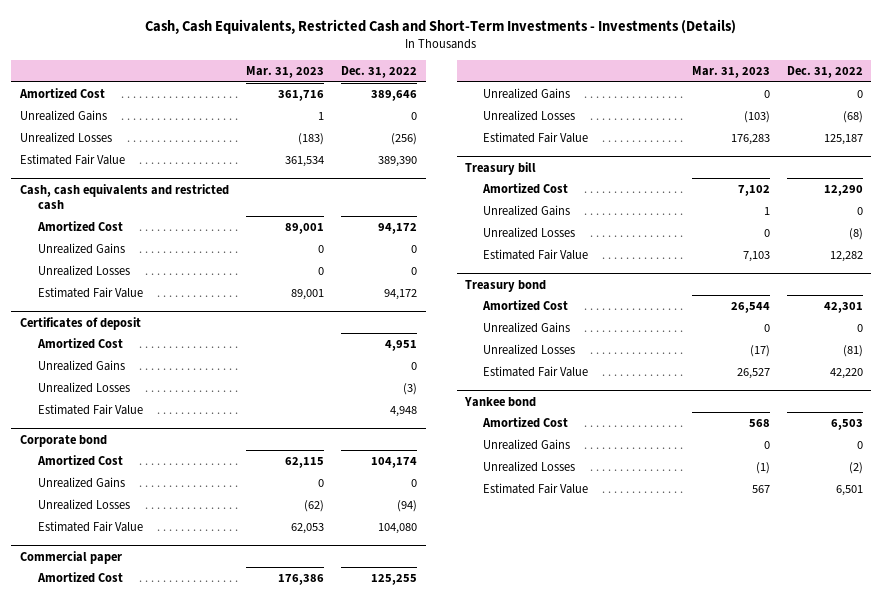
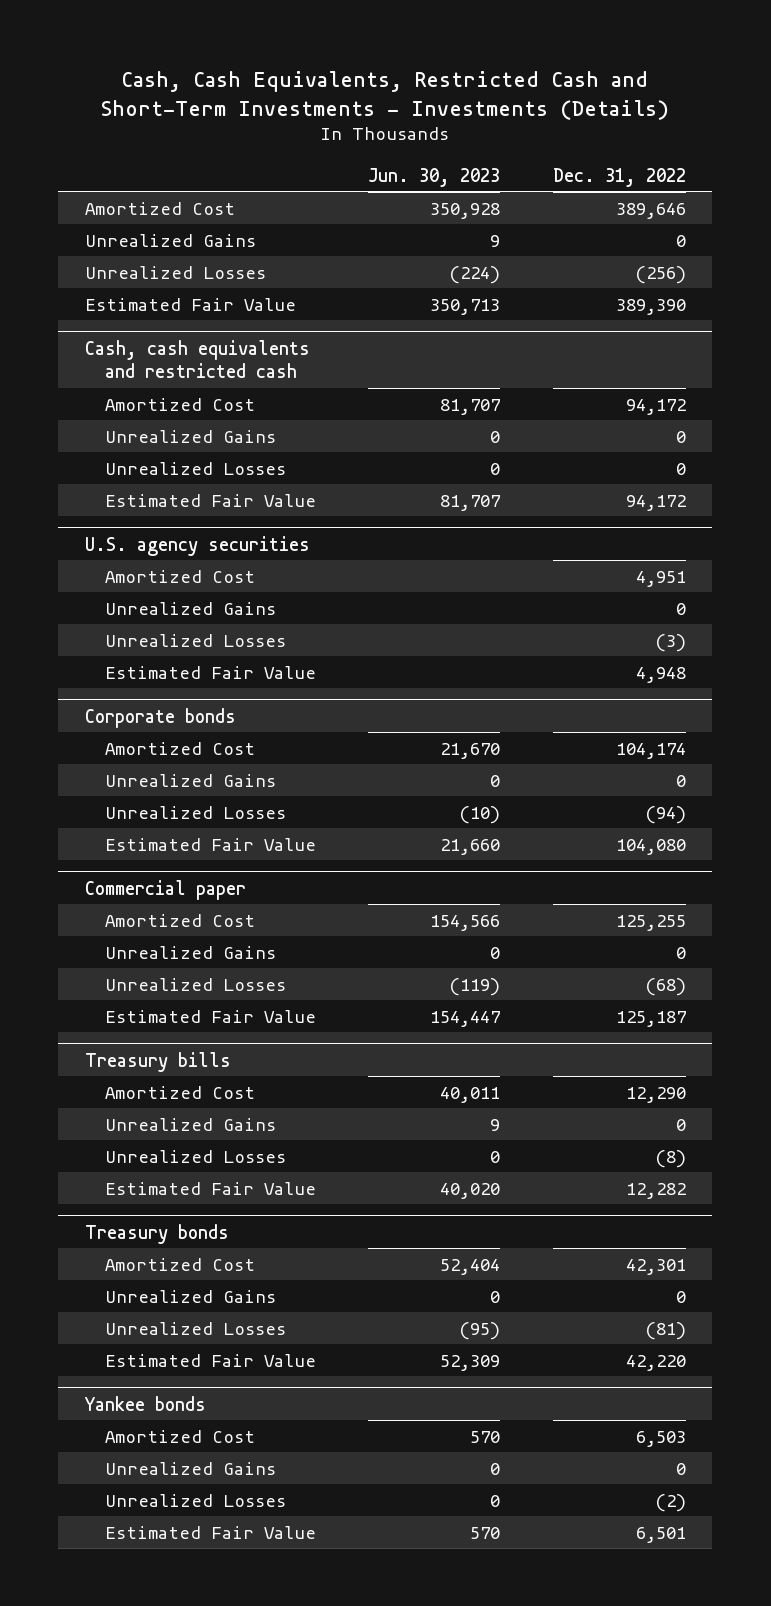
- | Mar. 31, 2023 | Dec. 31, 2022
+ | Jun. 30, 2023 | Dec. 31, 2022
- Certificates of deposit
+ U.S. agency securities
- Corporate bond
+ Corporate bonds
- Treasury bill
+ Treasury bills
- Treasury bond
+ Treasury bonds
- Yankee bond
+ Yankee bonds

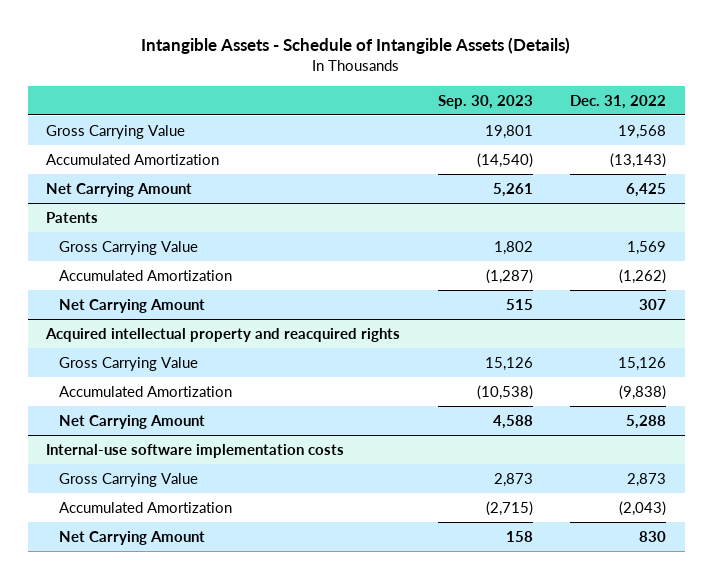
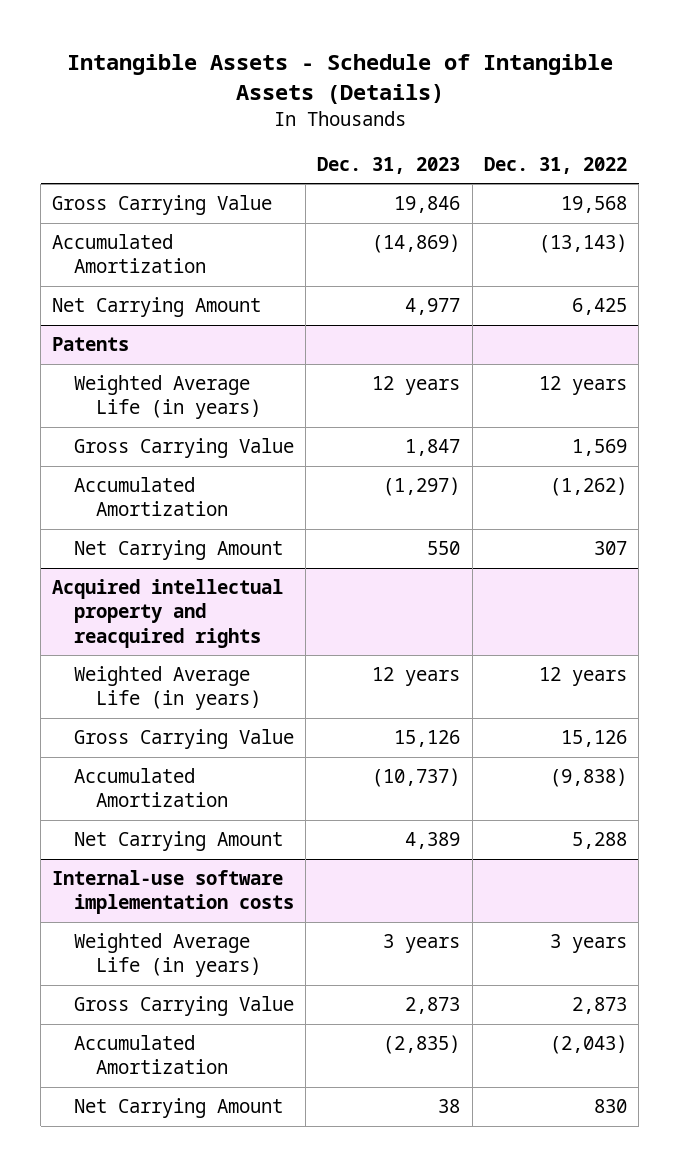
- | Sep. 30, 2023 | Dec. 31, 2022
+ | Dec. 31, 2023 | Dec. 31, 2022
@ Patents
+ Weighted Average Life (in years) | 12 years | 12 years
@ Acquired intellectual property and reacquired rights
+ Weighted Average Life (in years) | 12 years | 12 years
@ Internal-use software implementation costs
+ Weighted Average Life (in years) | 3 years | 3 years

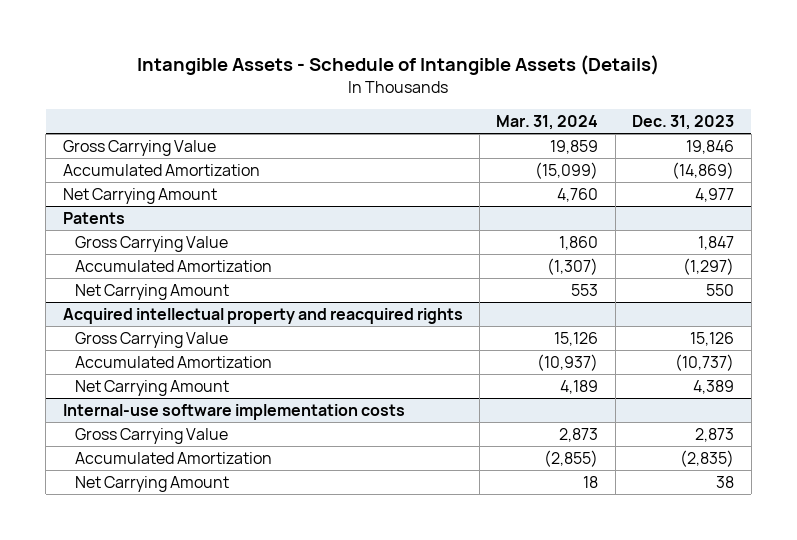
- | Dec. 31, 2023 | Dec. 31, 2022
+ | Mar. 31, 2024 | Dec. 31, 2023
@ Patents
- Weighted Average Life (in years) | 12 years | 12 years
@ Acquired intellectual property and reacquired rights
- Weighted Average Life (in years) | 12 years | 12 years
@ Internal-use software implementation costs
- Weighted Average Life (in years) | 3 years | 3 years

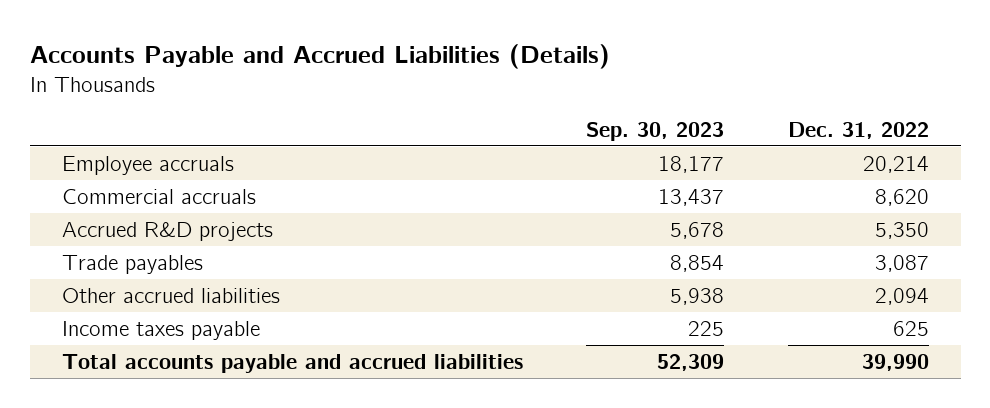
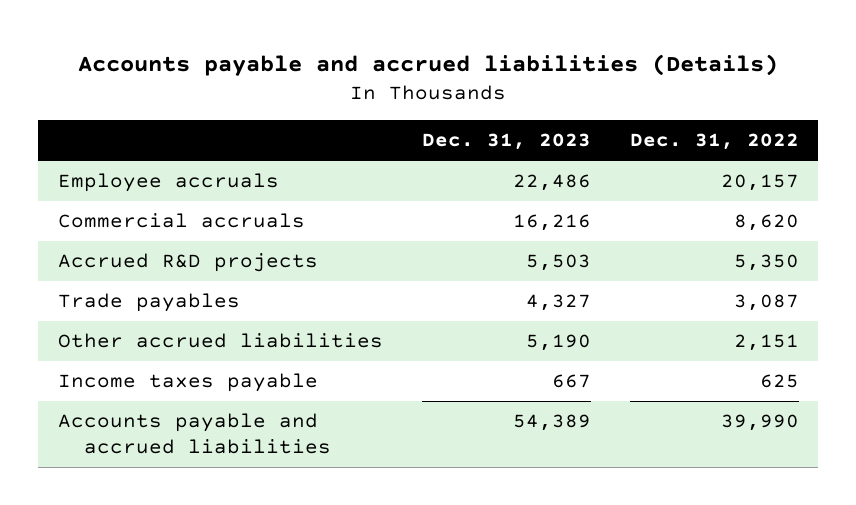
- Accounts Payable and Accrued Liabilities (Details)
+ Accounts payable and accrued liabilities (Details)
- | Sep. 30, 2023 | Dec. 31, 2022
+ | Dec. 31, 2023 | Dec. 31, 2022
- Employee accruals | 18,177 | 20,214
+ Employee accruals | 22,486 | 20,157
- Other accrued liabilities | 5,938 | 2,094
+ Other accrued liabilities | 5,190 | 2,151
- Total accounts payable and accrued liabilities | 52,309 | 39,990
+ Accounts payable and accrued liabilities | 54,389 | 39,990

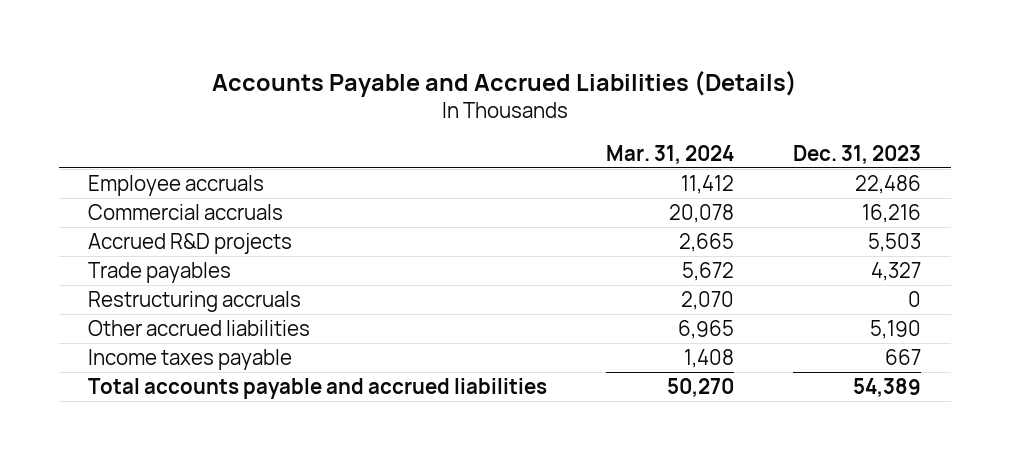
- Accounts payable and accrued liabilities (Details)
+ Accounts Payable and Accrued Liabilities (Details)
- | Dec. 31, 2023 | Dec. 31, 2022
+ | Mar. 31, 2024 | Dec. 31, 2023
+ Restructuring accruals | 2,070 | 0
- Accounts payable and accrued liabilities | 54,389 | 39,990
+ Total accounts payable and accrued liabilities | 50,270 | 54,389

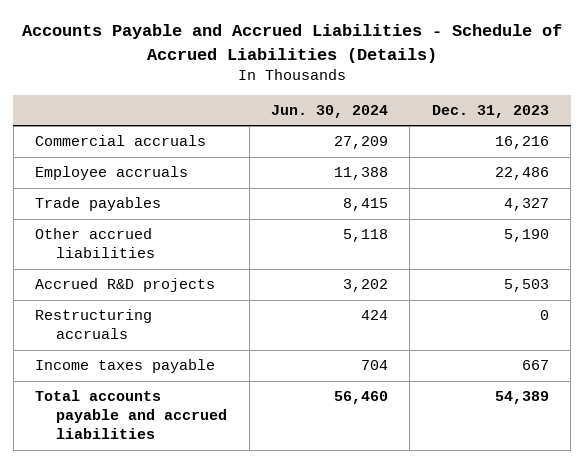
- Accounts Payable and Accrued Liabilities (Details)
+ Accounts Payable and Accrued Liabilities - Schedule of Accrued Liabilities (Details)
- | Mar. 31, 2024 | Dec. 31, 2023
+ | Jun. 30, 2024 | Dec. 31, 2023
moved down: Employee accruals | 11,388 | 22,486
moved down: Accrued R&D projects | 3,202 | 5,503
moved down: Restructuring accruals | 424 | 0

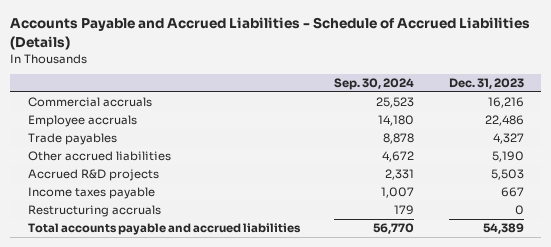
- | Jun. 30, 2024 | Dec. 31, 2023
+ | Sep. 30, 2024 | Dec. 31, 2023
moved down: Restructuring accruals | 179 | 0

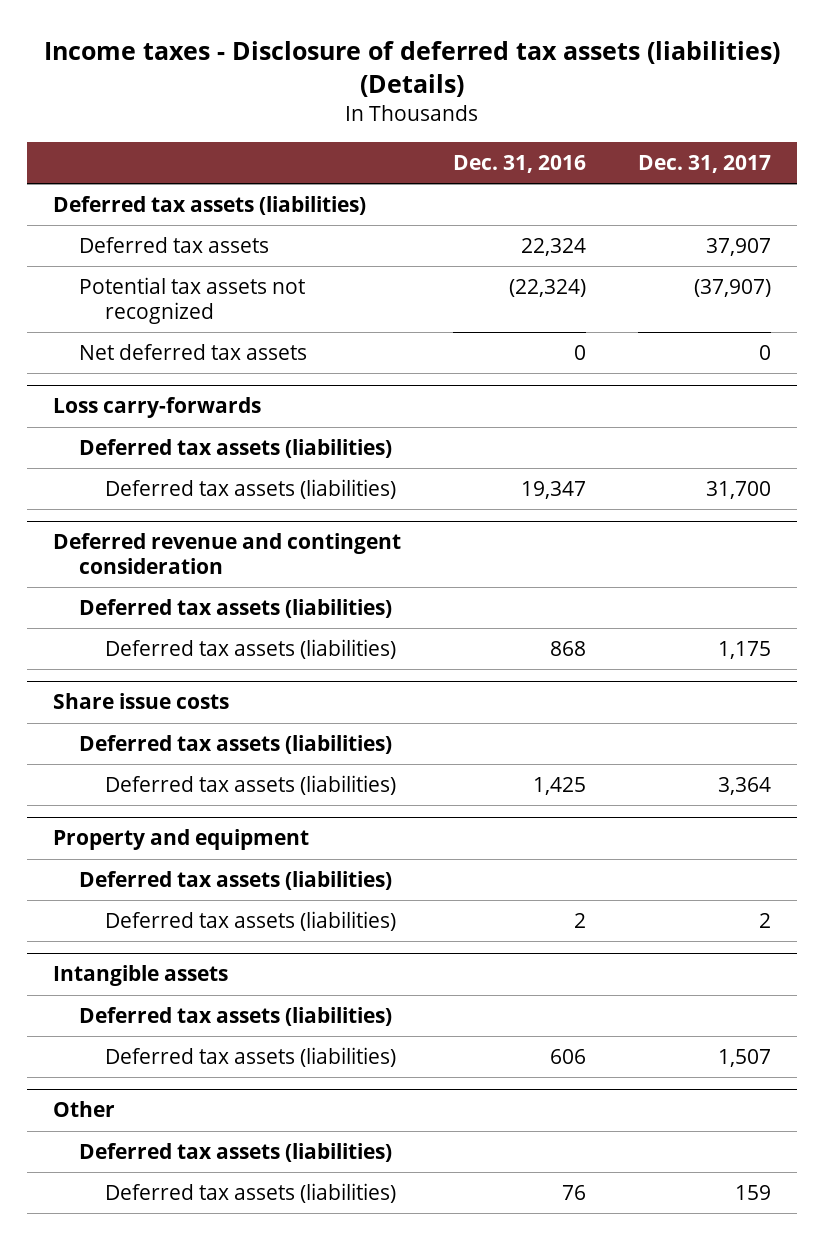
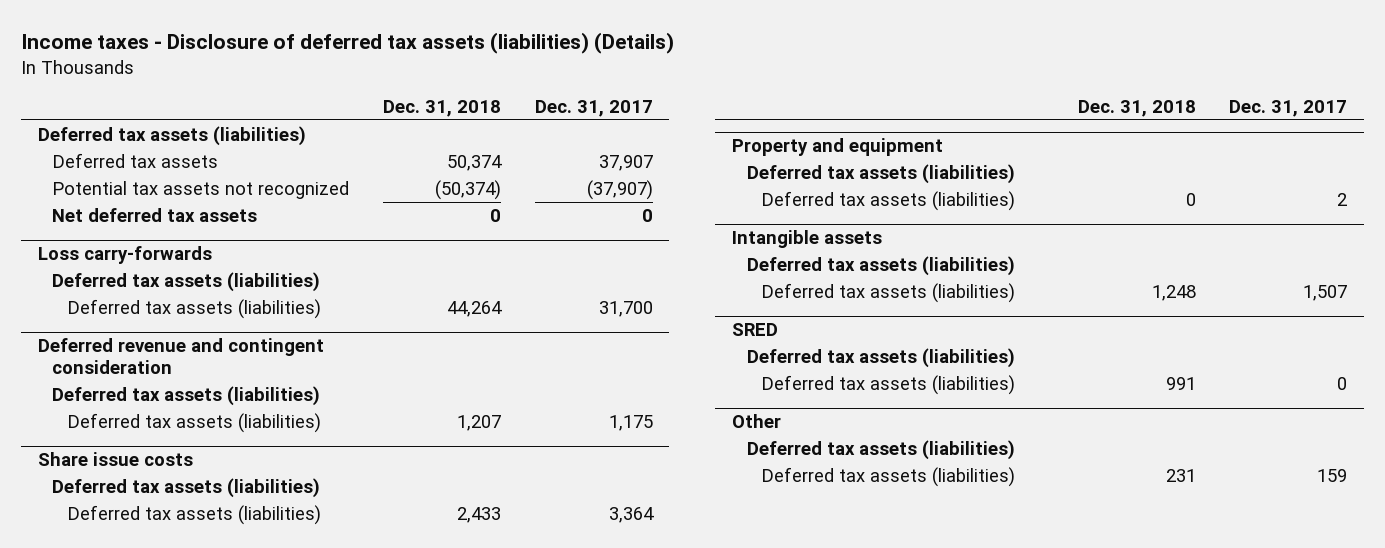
- | Dec. 31, 2016 | Dec. 31, 2017
+ | Dec. 31, 2018 | Dec. 31, 2017
+ SRED
+ Deferred tax assets (liabilities)
+ Deferred tax assets (liabilities) | 991 | 0

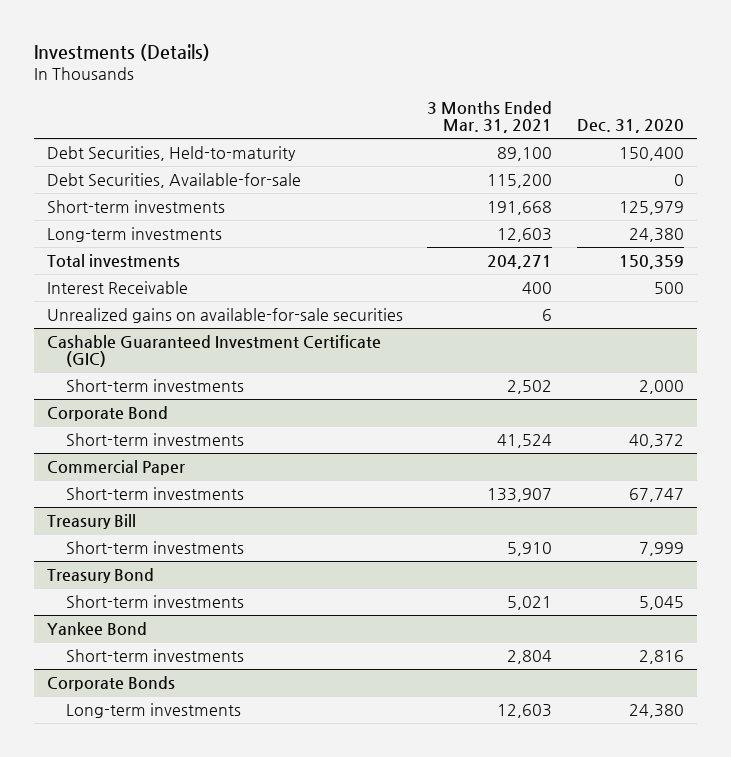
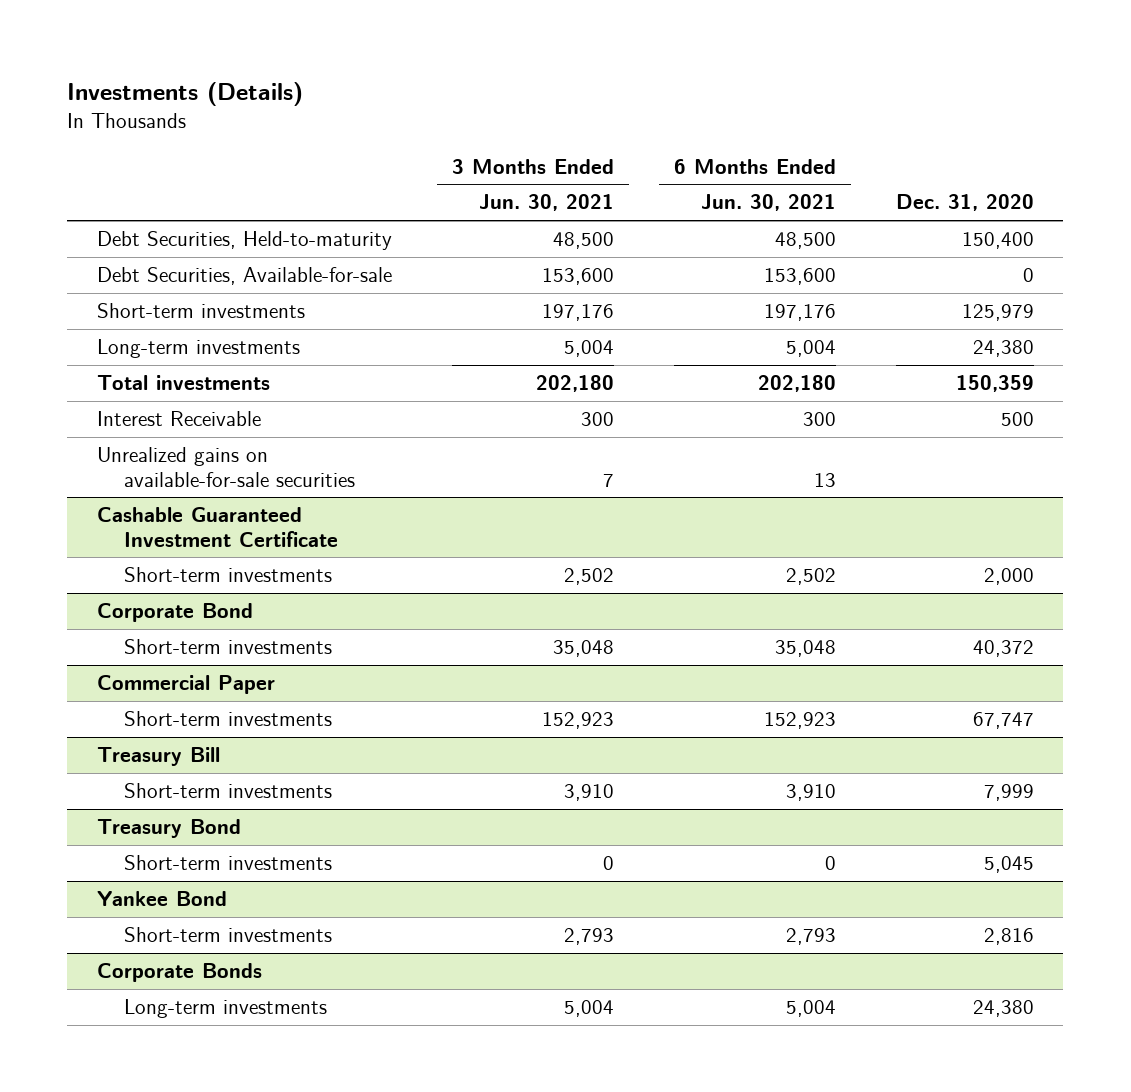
- | 3 Months Ended Mar. 31, 2021 | Dec. 31, 2020
+ | 3 Months Ended Jun. 30, 2021 | 6 Months Ended Jun. 30, 2021 | Dec. 31, 2020
- Cashable Guaranteed Investment Certificate (GIC)
+ Cashable Guaranteed Investment Certificate

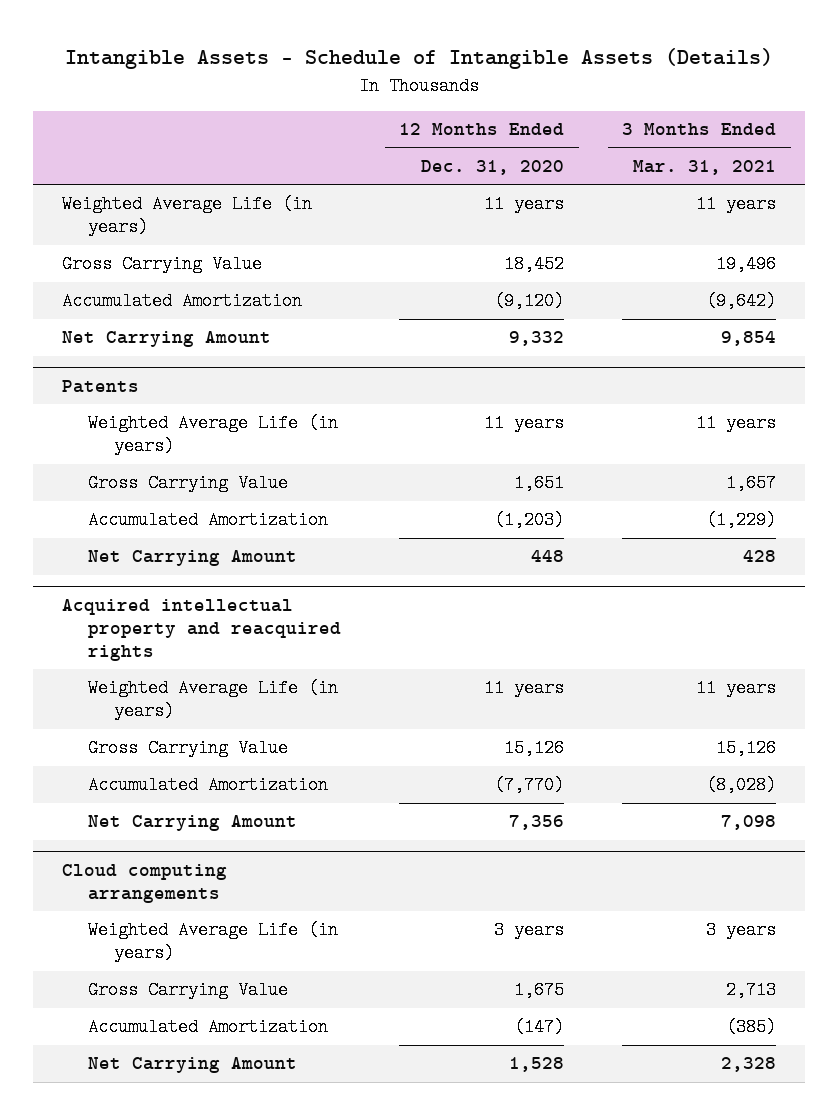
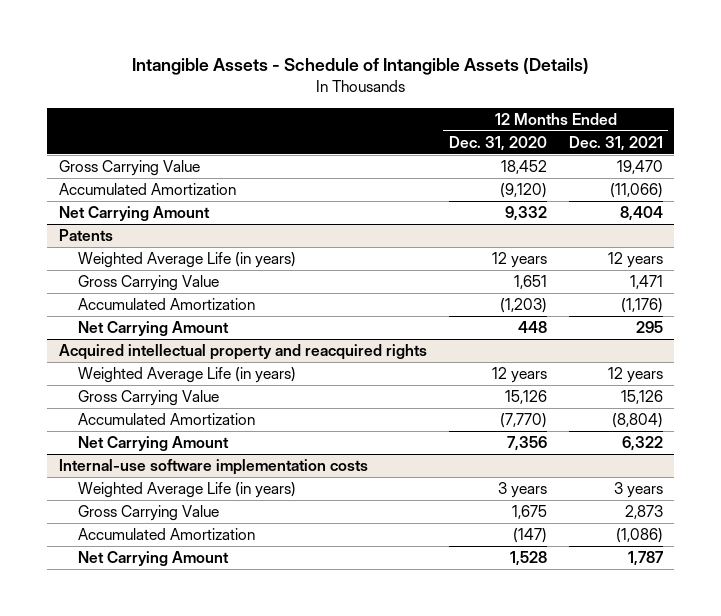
- | 12 Months Ended Dec. 31, 2020 | 3 Months Ended Mar. 31, 2021
+ | 12 Months Ended Dec. 31, 2020 | 12 Months Ended Dec. 31, 2021
- Weighted Average Life (in years) | 11 years | 11 years
@ Patents
- Weighted Average Life (in years) | 11 years | 11 years
+ Weighted Average Life (in years) | 12 years | 12 years
@ Acquired intellectual property and reacquired rights
- Weighted Average Life (in years) | 11 years | 11 years
+ Weighted Average Life (in years) | 12 years | 12 years
- Cloud computing arrangements
+ Internal-use software implementation costs

